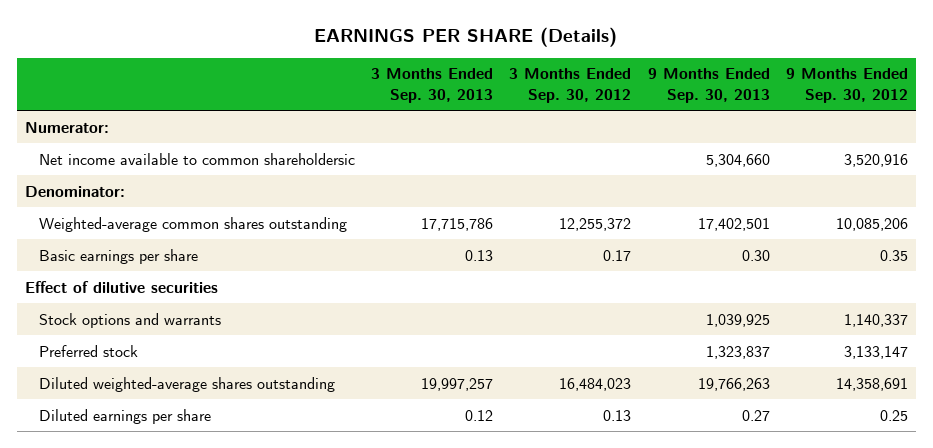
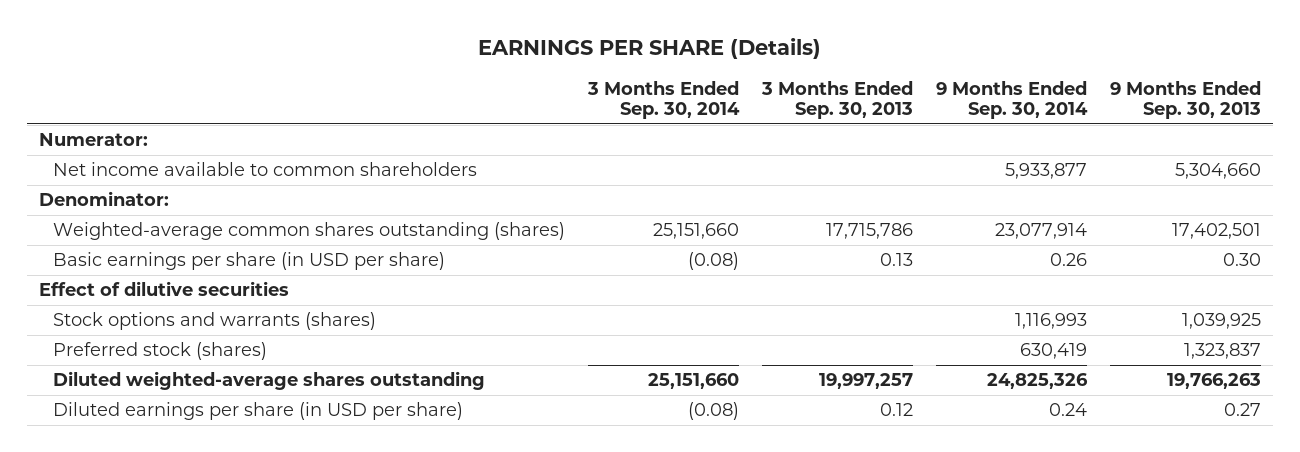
- | 3 Months Ended Sep. 30, 2013 | 3 Months Ended Sep. 30, 2012 | 9 Months Ended Sep. 30, 2013 | 9 Months Ended Sep. 30, 2012
+ | 3 Months Ended Sep. 30, 2014 | 3 Months Ended Sep. 30, 2013 | 9 Months Ended Sep. 30, 2014 | 9 Months Ended Sep. 30, 2013
- Net income available to common shareholdersic | | | 5,304,660 | 3,520,916
+ Net income available to common shareholders | | | 5,933,877 | 5,304,660
- Weighted-average common shares outstanding | 17,715,786 | 12,255,372 | 17,402,501 | 10,085,206
- Basic earnings per share | 0.13 | 0.17 | 0.30 | 0.35
+ Weighted-average common shares outstanding (shares) | 25,151,660 | 17,715,786 | 23,077,914 | 17,402,501
+ Basic earnings per share (in USD per share) | (0.08) | 0.13 | 0.26 | 0.30
- Stock options and warrants | | | 1,039,925 | 1,140,337
- Preferred stock | | | 1,323,837 | 3,133,147
+ Stock options and warrants (shares) | | | 1,116,993 | 1,039,925
+ Preferred stock (shares) | | | 630,419 | 1,323,837
- Diluted earnings per share | 0.12 | 0.13 | 0.27 | 0.25
+ Diluted earnings per share (in USD per share) | (0.08) | 0.12 | 0.24 | 0.27

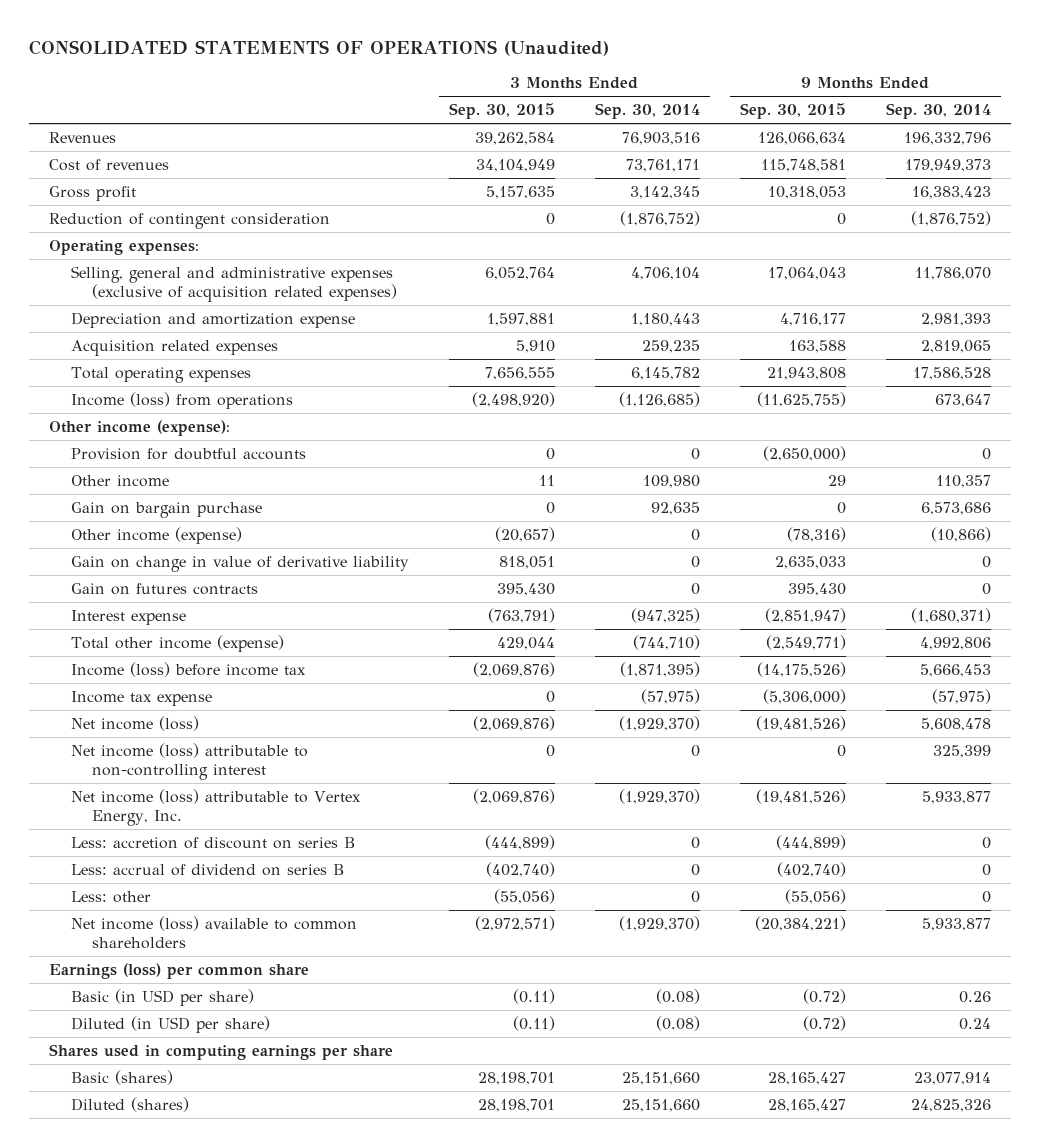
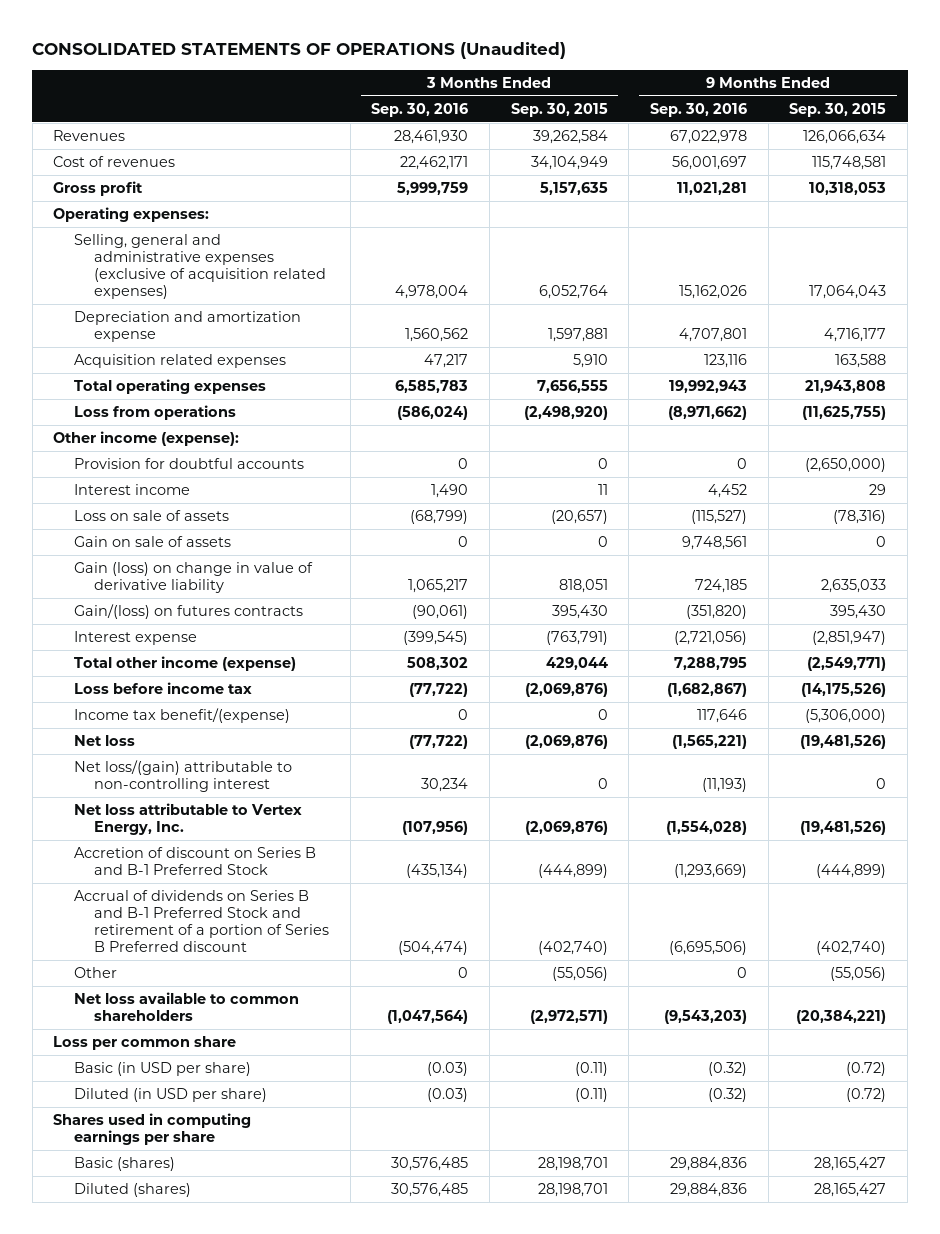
- | 3 Months Ended Sep. 30, 2015 | 3 Months Ended Sep. 30, 2014 | 9 Months Ended Sep. 30, 2015 | 9 Months Ended Sep. 30, 2014
+ | 3 Months Ended Sep. 30, 2016 | 3 Months Ended Sep. 30, 2015 | 9 Months Ended Sep. 30, 2016 | 9 Months Ended Sep. 30, 2015
- Reduction of contingent consideration | 0 | (1,876,752) | 0 | (1,876,752)
- Income (loss) from operations | (2,498,920) | (1,126,685) | (11,625,755) | 673,647
+ Loss from operations | (586,024) | (2,498,920) | (8,971,662) | (11,625,755)
- Other income | 11 | 109,980 | 29 | 110,357
- Gain on bargain purchase | 0 | 92,635 | 0 | 6,573,686
- Other income (expense) | (20,657) | 0 | (78,316) | (10,866)
- Gain on change in value of derivative liability | 818,051 | 0 | 2,635,033 | 0
- Gain on futures contracts | 395,430 | 0 | 395,430 | 0
+ Interest income | 1,490 | 11 | 4,452 | 29
+ Loss on sale of assets | (68,799) | (20,657) | (115,527) | (78,316)
+ Gain on sale of assets | 0 | 0 | 9,748,561 | 0
+ Gain (loss) on change in value of derivative liability | 1,065,217 | 818,051 | 724,185 | 2,635,033
+ Gain/(loss) on futures contracts | (90,061) | 395,430 | (351,820) | 395,430
- Income (loss) before income tax | (2,069,876) | (1,871,395) | (14,175,526) | 5,666,453
- Income tax expense | 0 | (57,975) | (5,306,000) | (57,975)
- Net income (loss) | (2,069,876) | (1,929,370) | (19,481,526) | 5,608,478
- Net income (loss) attributable to non-controlling interest | 0 | 0 | 0 | 325,399
- Net income (loss) attributable to Vertex Energy, Inc. | (2,069,876) | (1,929,370) | (19,481,526) | 5,933,877
- Less: accretion of discount on series B | (444,899) | 0 | (444,899) | 0
- Less: accrual of dividend on series B | (402,740) | 0 | (402,740) | 0
- Less: other | (55,056) | 0 | (55,056) | 0
- Net income (loss) available to common shareholders | (2,972,571) | (1,929,370) | (20,384,221) | 5,933,877
- Earnings (loss) per common share
+ Loss before income tax | (77,722) | (2,069,876) | (1,682,867) | (14,175,526)
+ Income tax benefit/(expense) | 0 | 0 | 117,646 | (5,306,000)
+ Net loss | (77,722) | (2,069,876) | (1,565,221) | (19,481,526)
+ Net loss/(gain) attributable to non-controlling interest | 30,234 | 0 | (11,193) | 0
+ Net loss attributable to Vertex Energy, Inc. | (107,956) | (2,069,876) | (1,554,028) | (19,481,526)
+ Accretion of discount on Series B and B-1 Preferred Stock | (435,134) | (444,899) | (1,293,669) | (444,899)
+ Accrual of dividends on Series B and B-1 Preferred Stock and retirement of a portion of Series B Preferred discount | (504,474) | (402,740) | (6,695,506) | (402,740)
+ Other | 0 | (55,056) | 0 | (55,056)
+ Net loss available to common shareholders | (1,047,564) | (2,972,571) | (9,543,203) | (20,384,221)
+ Loss per common share

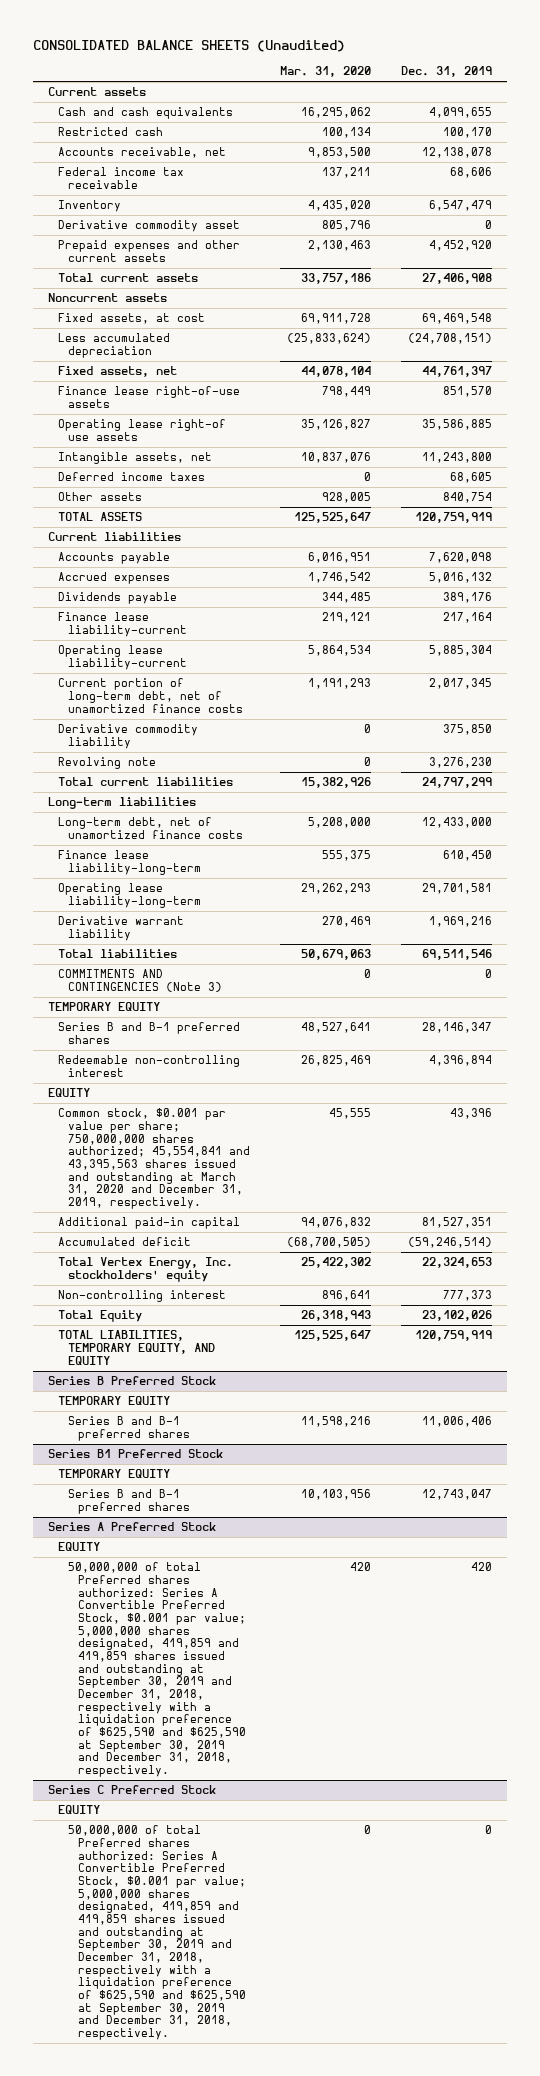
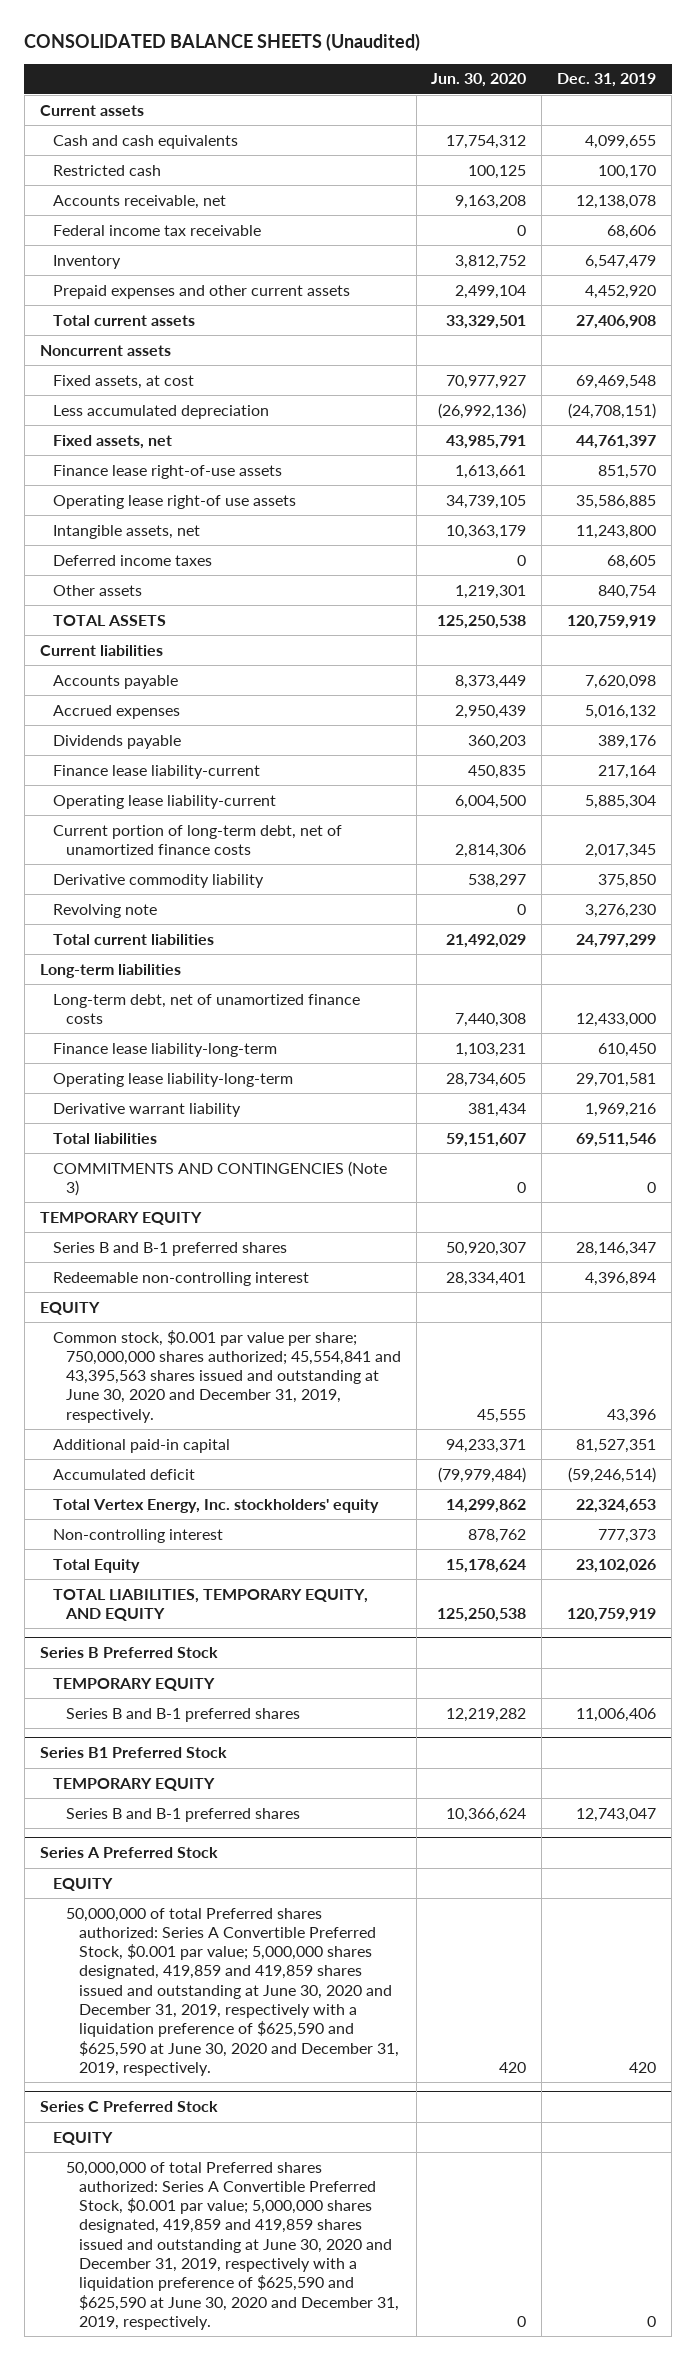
- | Mar. 31, 2020 | Dec. 31, 2019
+ | Jun. 30, 2020 | Dec. 31, 2019
- Derivative commodity asset | 805,796 | 0
- Common stock, $0.001 par value per share; 750,000,000 shares authorized; 45,554,841 and 43,395,563 shares issued and outstanding at March 31, 2020 and December 31, 2019, respectively. | 45,555 | 43,396
+ Common stock, $0.001 par value per share; 750,000,000 shares authorized; 45,554,841 and 43,395,563 shares issued and outstanding at June 30, 2020 and December 31, 2019, respectively. | 45,555 | 43,396
@ Series A Preferred Stock
- 50,000,000 of total Preferred shares authorized: Series A Convertible Preferred Stock, $0.001 par value; 5,000,000 shares designated, 419,859 and 419,859 shares issued and outstanding at September 30, 2019 and December 31, 2018, respectively with a liquidation preference of $625,590 and $625,590 at September 30, 2019 and December 31, 2018, respectively. | 420 | 420
+ 50,000,000 of total Preferred shares authorized: Series A Convertible Preferred Stock, $0.001 par value; 5,000,000 shares designated, 419,859 and 419,859 shares issued and outstanding at June 30, 2020 and December 31, 2019, respectively with a liquidation preference of $625,590 and $625,590 at June 30, 2020 and December 31, 2019, respectively. | 420 | 420
@ Series C Preferred Stock
- 50,000,000 of total Preferred shares authorized: Series A Convertible Preferred Stock, $0.001 par value; 5,000,000 shares designated, 419,859 and 419,859 shares issued and outstanding at September 30, 2019 and December 31, 2018, respectively with a liquidation preference of $625,590 and $625,590 at September 30, 2019 and December 31, 2018, respectively. | 0 | 0
+ 50,000,000 of total Preferred shares authorized: Series A Convertible Preferred Stock, $0.001 par value; 5,000,000 shares designated, 419,859 and 419,859 shares issued and outstanding at June 30, 2020 and December 31, 2019, respectively with a liquidation preference of $625,590 and $625,590 at June 30, 2020 and December 31, 2019, respectively. | 0 | 0

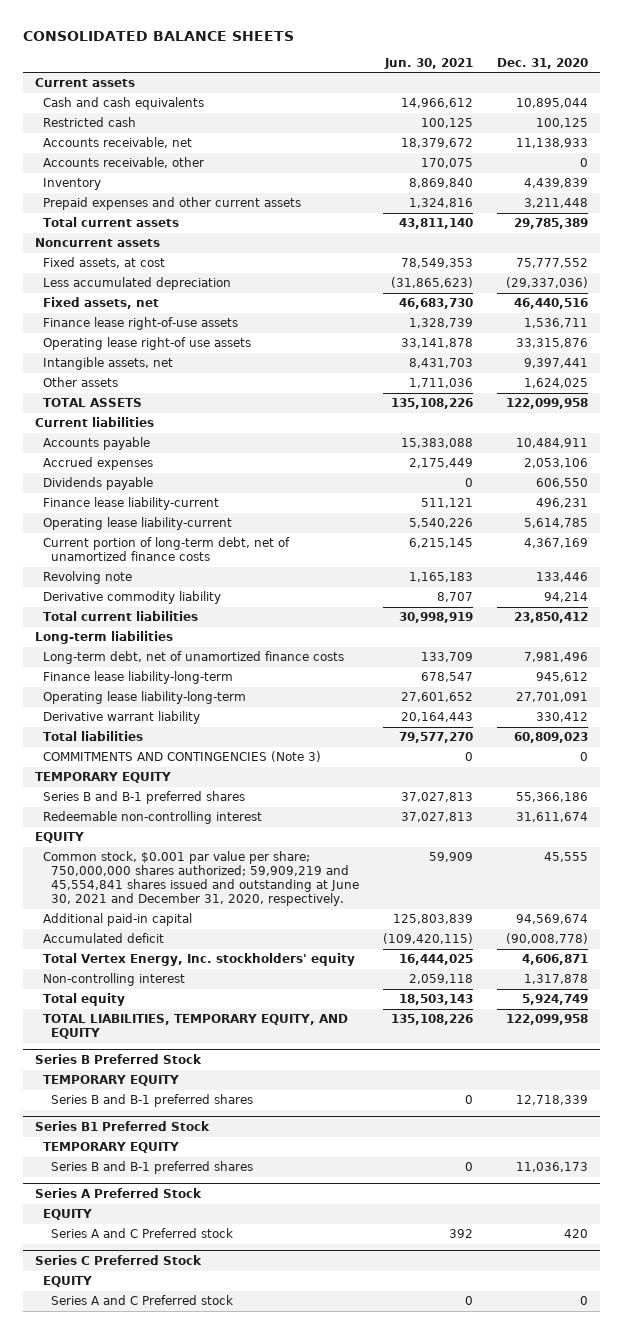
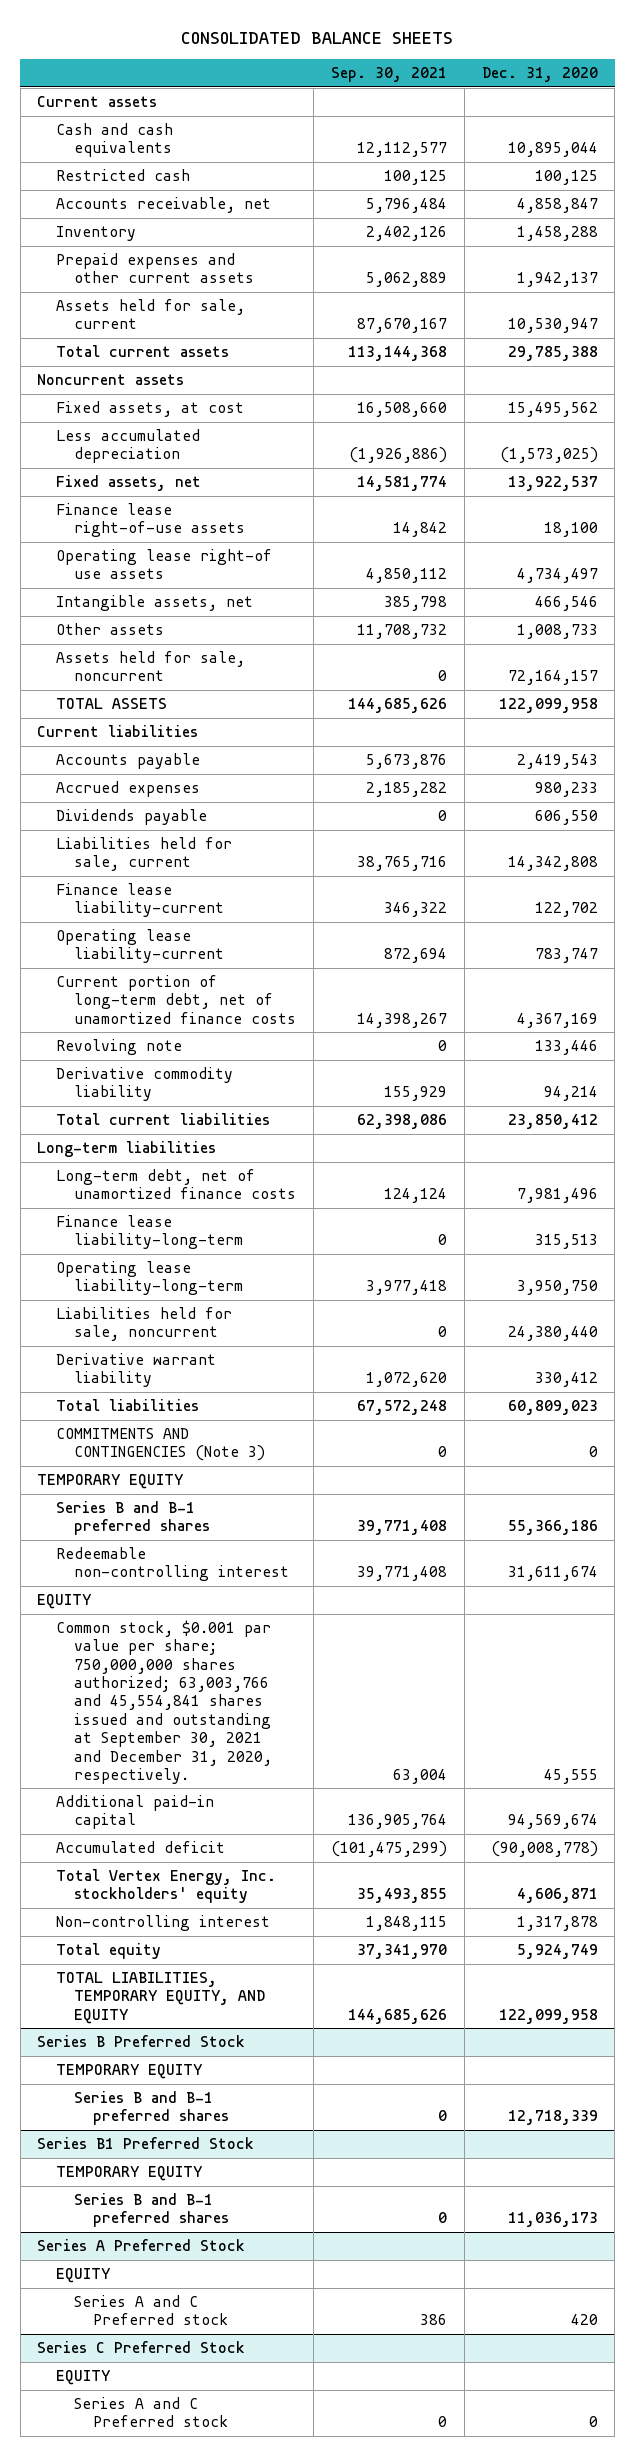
- | Jun. 30, 2021 | Dec. 31, 2020
+ | Sep. 30, 2021 | Dec. 31, 2020
- Accounts receivable, net | 18,379,672 | 11,138,933
- Accounts receivable, other | 170,075 | 0
- Inventory | 8,869,840 | 4,439,839
- Prepaid expenses and other current assets | 1,324,816 | 3,211,448
- Total current assets | 43,811,140 | 29,785,389
+ Accounts receivable, net | 5,796,484 | 4,858,847
+ Inventory | 2,402,126 | 1,458,288
+ Prepaid expenses and other current assets | 5,062,889 | 1,942,137
+ Assets held for sale, current | 87,670,167 | 10,530,947
+ Total current assets | 113,144,368 | 29,785,388
- Fixed assets, at cost | 78,549,353 | 75,777,552
- Less accumulated depreciation | (31,865,623) | (29,337,036)
- Fixed assets, net | 46,683,730 | 46,440,516
- Finance lease right-of-use assets | 1,328,739 | 1,536,711
- Operating lease right-of use assets | 33,141,878 | 33,315,876
- Intangible assets, net | 8,431,703 | 9,397,441
- Other assets | 1,711,036 | 1,624,025
+ Fixed assets, at cost | 16,508,660 | 15,495,562
+ Less accumulated depreciation | (1,926,886) | (1,573,025)
+ Fixed assets, net | 14,581,774 | 13,922,537
+ Finance lease right-of-use assets | 14,842 | 18,100
+ Operating lease right-of use assets | 4,850,112 | 4,734,497
+ Intangible assets, net | 385,798 | 466,546
+ Other assets | 11,708,732 | 1,008,733
+ Assets held for sale, noncurrent | 0 | 72,164,157
- Accounts payable | 15,383,088 | 10,484,911
- Accrued expenses | 2,175,449 | 2,053,106
+ Accounts payable | 5,673,876 | 2,419,543
+ Accrued expenses | 2,185,282 | 980,233
- Finance lease liability-current | 511,121 | 496,231
- Operating lease liability-current | 5,540,226 | 5,614,785
+ Liabilities held for sale, current | 38,765,716 | 14,342,808
+ Finance lease liability-current | 346,322 | 122,702
+ Operating lease liability-current | 872,694 | 783,747
- Finance lease liability-long-term | 678,547 | 945,612
- Operating lease liability-long-term | 27,601,652 | 27,701,091
+ Finance lease liability-long-term | 0 | 315,513
+ Operating lease liability-long-term | 3,977,418 | 3,950,750
+ Liabilities held for sale, noncurrent | 0 | 24,380,440
- Common stock, $0.001 par value per share; 750,000,000 shares authorized; 59,909,219 and 45,554,841 shares issued and outstanding at June 30, 2021 and December 31, 2020, respectively. | 59,909 | 45,555
+ Common stock, $0.001 par value per share; 750,000,000 shares authorized; 63,003,766 and 45,554,841 shares issued and outstanding at September 30, 2021 and December 31, 2020, respectively. | 63,004 | 45,555

